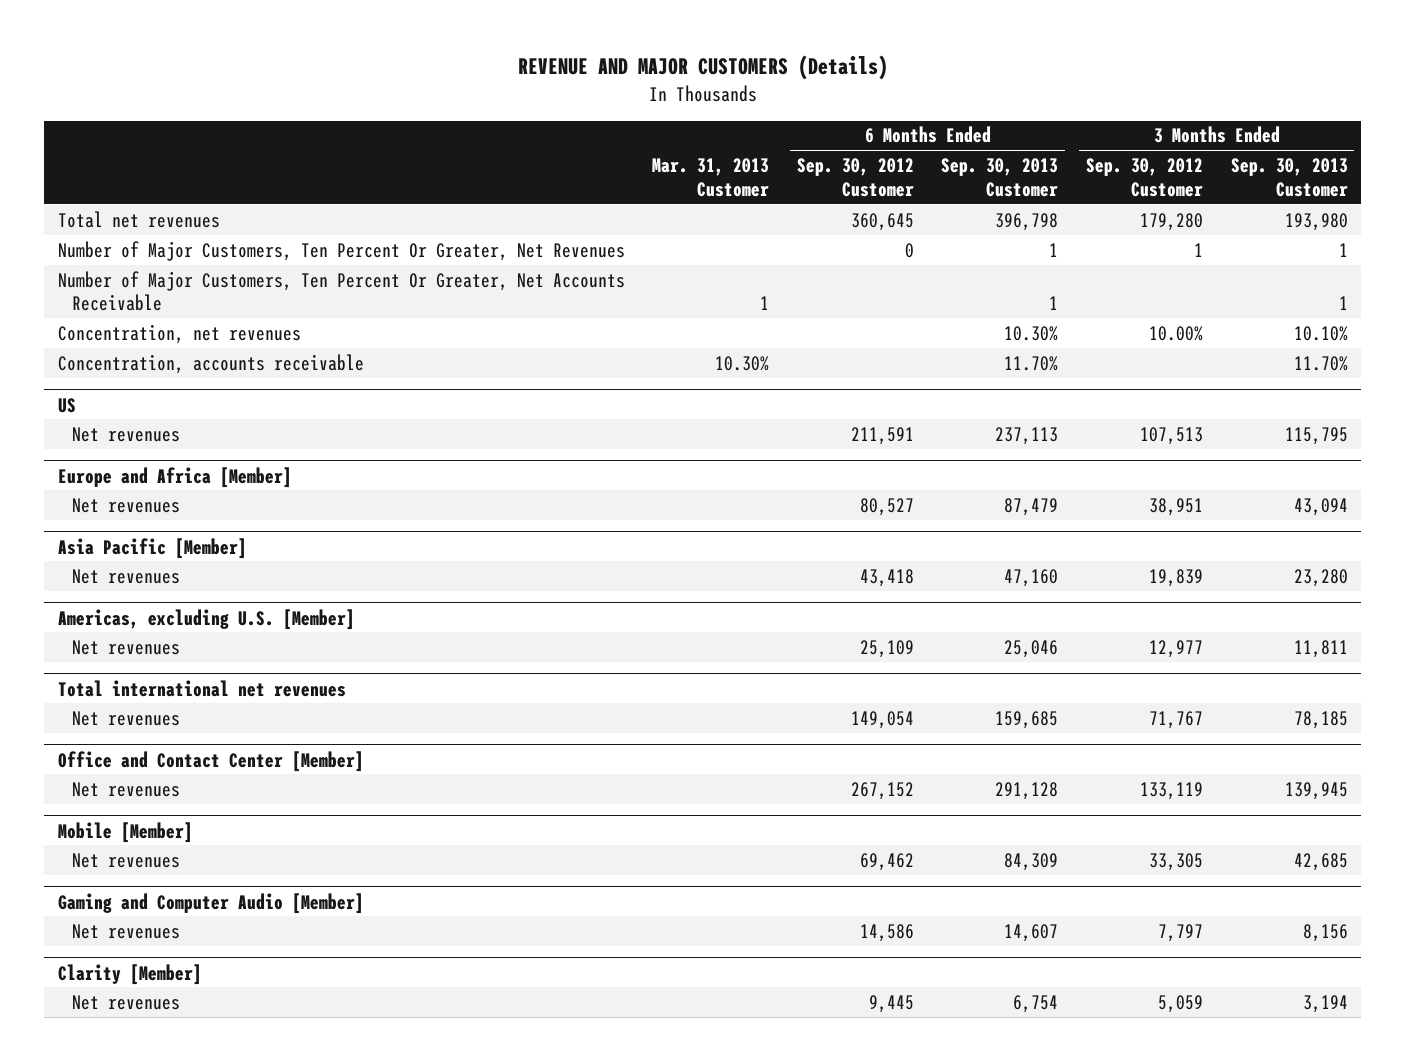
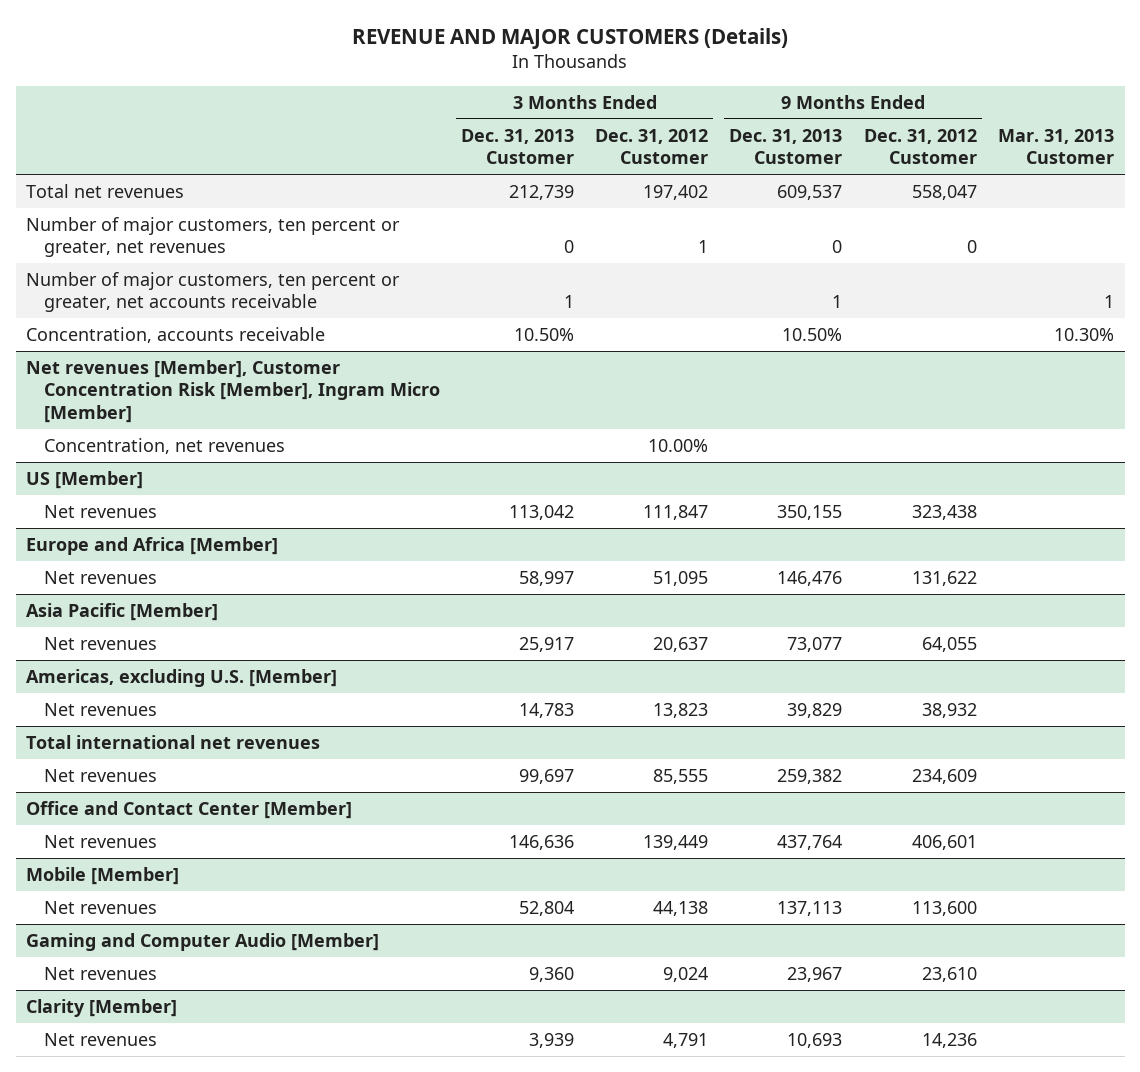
- | Mar. 31, 2013 Customer | 6 Months Ended Sep. 30, 2012 Customer | 6 Months Ended Sep. 30, 2013 Customer | 3 Months Ended Sep. 30, 2012 Customer | 3 Months Ended Sep. 30, 2013 Customer
+ | 3 Months Ended Dec. 31, 2013 Customer | 3 Months Ended Dec. 31, 2012 Customer | 9 Months Ended Dec. 31, 2013 Customer | 9 Months Ended Dec. 31, 2012 Customer | Mar. 31, 2013 Customer
- Number of Major Customers, Ten Percent Or Greater, Net Revenues | | 0 | 1 | 1 | 1
- Number of Major Customers, Ten Percent Or Greater, Net Accounts Receivable | 1 | | 1 | | 1
- Concentration, net revenues | | | 10.30% | 10.00% | 10.10%
+ Number of major customers, ten percent or greater, net revenues | 0 | 1 | 0 | 0 |
+ Number of major customers, ten percent or greater, net accounts receivable | 1 | | 1 | | 1
- US
+ Net revenues [Member], Customer Concentration Risk [Member], Ingram Micro [Member]
+ Concentration, net revenues | | 10.00% | | |
+ US [Member]

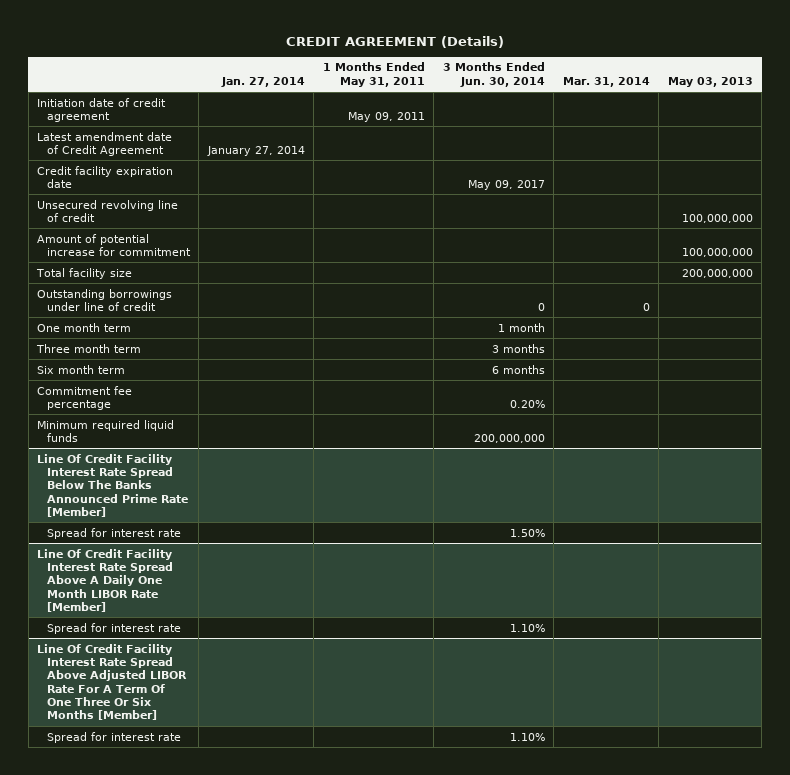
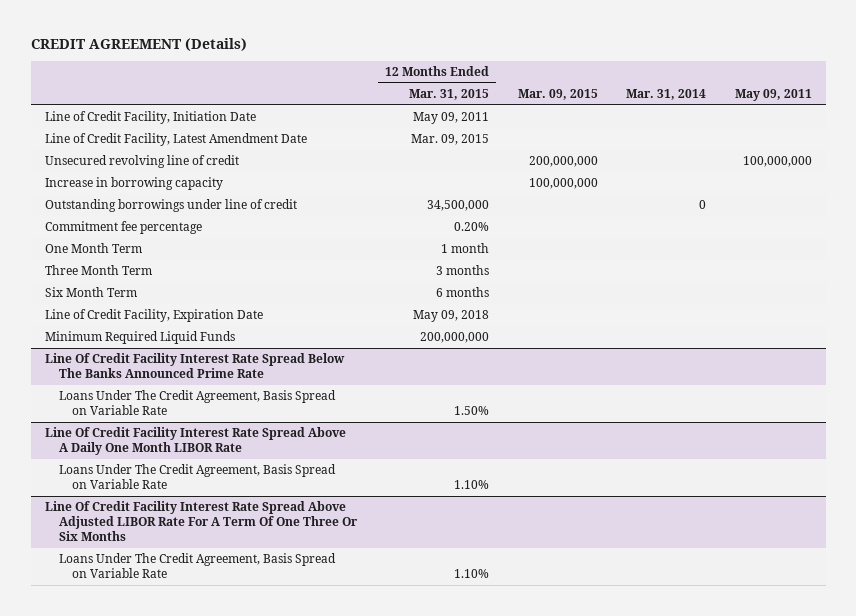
- | Jan. 27, 2014 | 1 Months Ended May 31, 2011 | 3 Months Ended Jun. 30, 2014 | Mar. 31, 2014 | May 03, 2013
+ | 12 Months Ended Mar. 31, 2015 | Mar. 09, 2015 | Mar. 31, 2014 | May 09, 2011
- Initiation date of credit agreement | | May 09, 2011 | | |
- Latest amendment date of Credit Agreement | January 27, 2014 | | | |
- Credit facility expiration date | | | May 09, 2017 | |
+ Line of Credit Facility, Initiation Date | May 09, 2011 | | |
+ Line of Credit Facility, Latest Amendment Date | Mar. 09, 2015 | | |
- Amount of potential increase for commitment | | | | | 100,000,000
- Total facility size | | | | | 200,000,000
+ Increase in borrowing capacity | | 100,000,000 | |
- One month term | | | 1 month | |
- Three month term | | | 3 months | |
- Six month term | | | 6 months | |
- Minimum required liquid funds | | | 200,000,000 | |
- Line Of Credit Facility Interest Rate Spread Below The Banks Announced Prime Rate [Member]
- Spread for interest rate | | | 1.50% | |
- Line Of Credit Facility Interest Rate Spread Above A Daily One Month LIBOR Rate [Member]
- Spread for interest rate | | | 1.10% | |
- Line Of Credit Facility Interest Rate Spread Above Adjusted LIBOR Rate For A Term Of One Three Or Six Months [Member]
- Spread for interest rate | | | 1.10% | |
+ One Month Term | 1 month | | |
+ Three Month Term | 3 months | | |
+ Six Month Term | 6 months | | |
+ Line of Credit Facility, Expiration Date | May 09, 2018 | | |
+ Minimum Required Liquid Funds | 200,000,000 | | |
+ Line Of Credit Facility Interest Rate Spread Below The Banks Announced Prime Rate
+ Loans Under The Credit Agreement, Basis Spread on Variable Rate | 1.50% | | |
+ Line Of Credit Facility Interest Rate Spread Above A Daily One Month LIBOR Rate
+ Loans Under The Credit Agreement, Basis Spread on Variable Rate | 1.10% | | |
+ Line Of Credit Facility Interest Rate Spread Above Adjusted LIBOR Rate For A Term Of One Three Or Six Months
+ Loans Under The Credit Agreement, Basis Spread on Variable Rate | 1.10% | | |

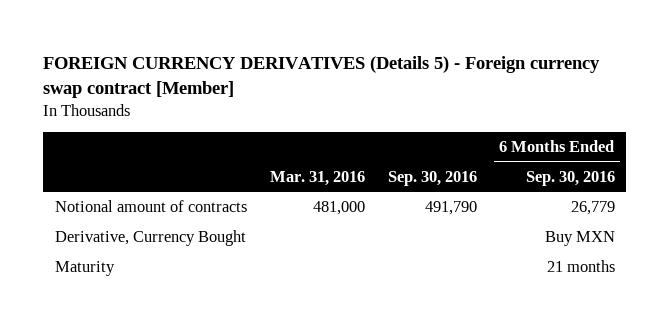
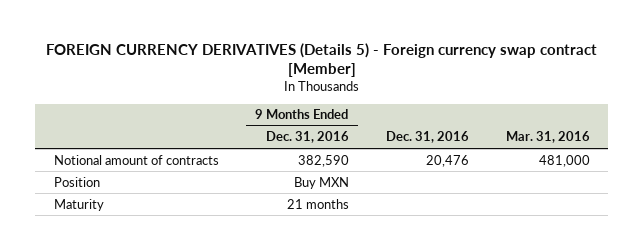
- | Mar. 31, 2016 | Sep. 30, 2016 | 6 Months Ended Sep. 30, 2016
+ | 9 Months Ended Dec. 31, 2016 | Dec. 31, 2016 | Mar. 31, 2016
- Derivative, Currency Bought | | | Buy MXN
+ Position | Buy MXN | |

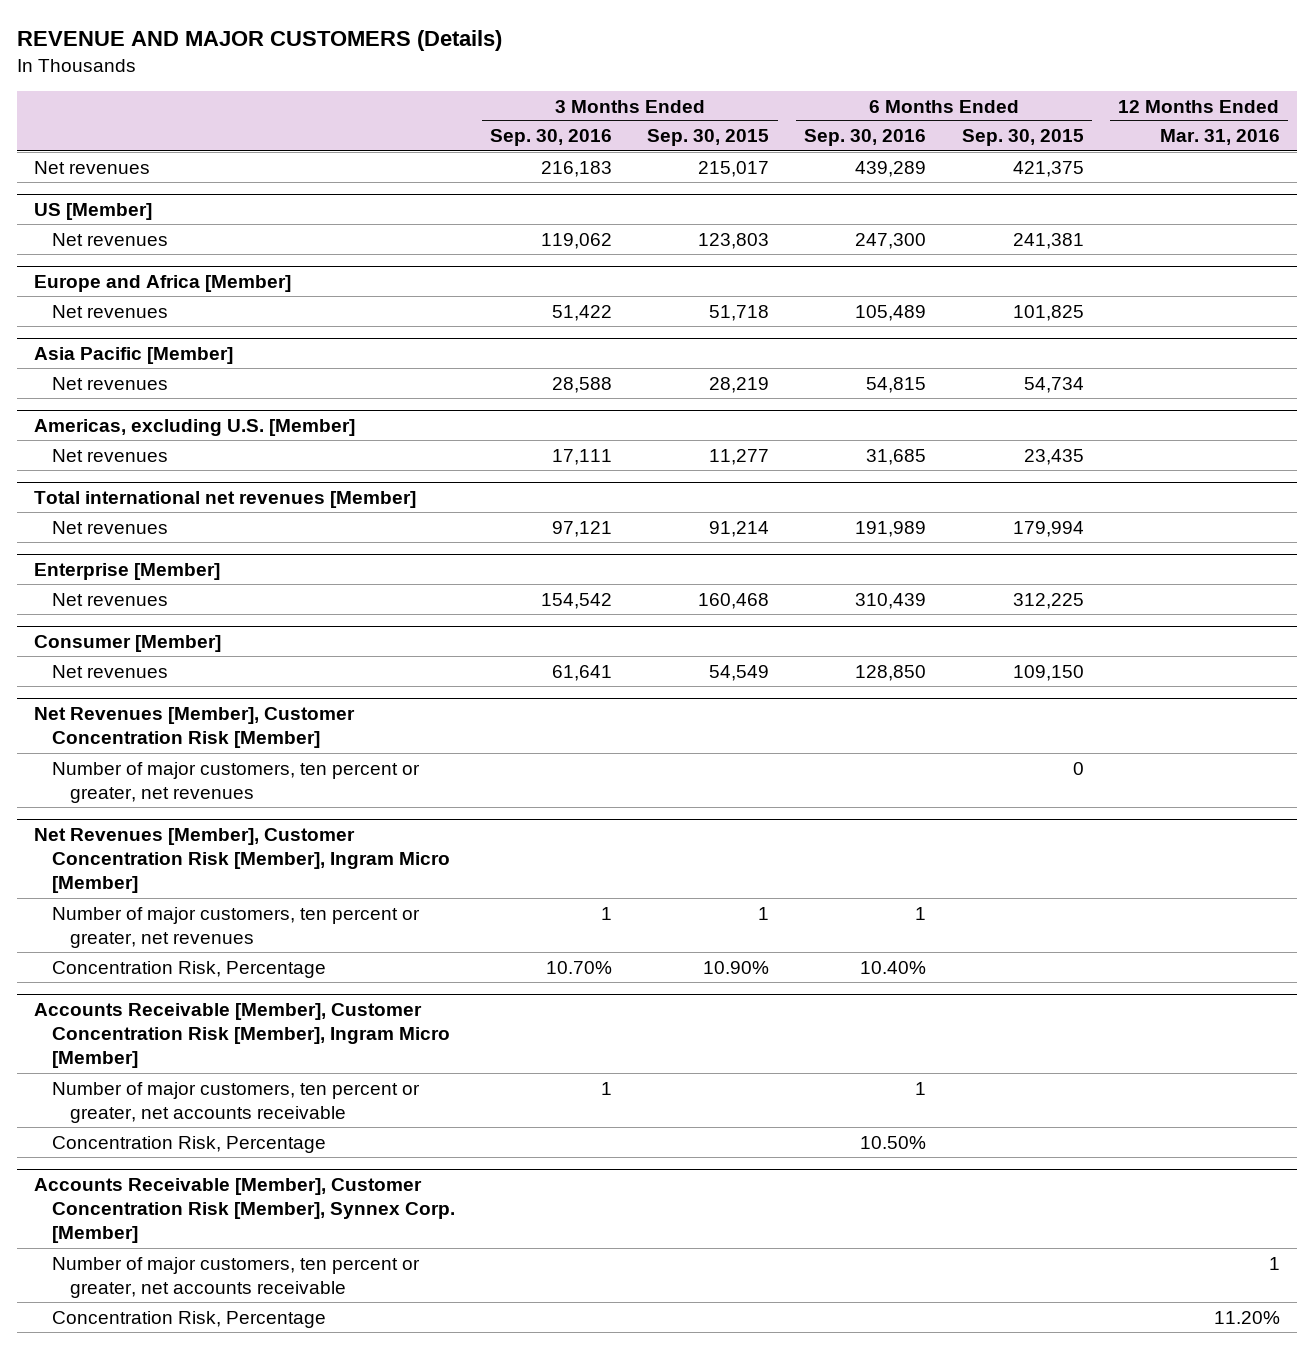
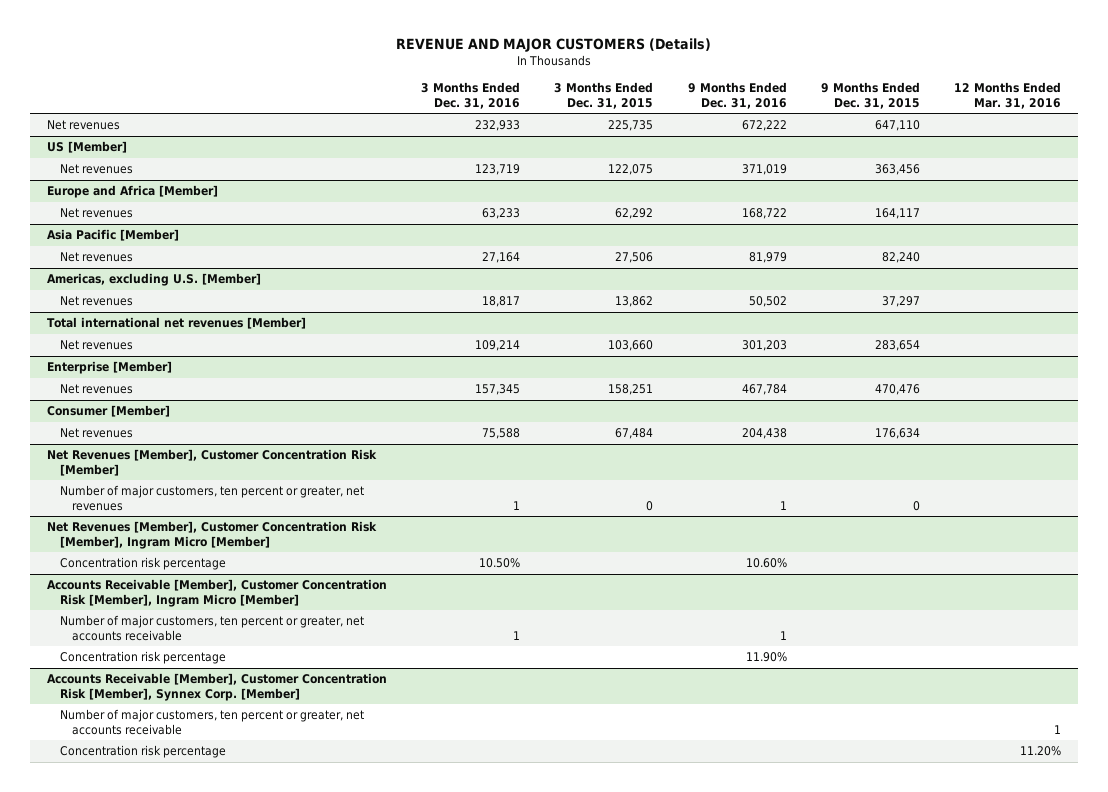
- | 3 Months Ended Sep. 30, 2016 | 3 Months Ended Sep. 30, 2015 | 6 Months Ended Sep. 30, 2016 | 6 Months Ended Sep. 30, 2015 | 12 Months Ended Mar. 31, 2016
+ | 3 Months Ended Dec. 31, 2016 | 3 Months Ended Dec. 31, 2015 | 9 Months Ended Dec. 31, 2016 | 9 Months Ended Dec. 31, 2015 | 12 Months Ended Mar. 31, 2016
@ Net Revenues [Member], Customer Concentration Risk [Member], Ingram Micro [Member]
- Number of major customers, ten percent or greater, net revenues | 1 | 1 | 1 | |
- Concentration Risk, Percentage | 10.70% | 10.90% | 10.40% | |
+ Concentration risk percentage | 10.50% | | 10.60% | |
@ Accounts Receivable [Member], Customer Concentration Risk [Member], Ingram Micro [Member]
- Concentration Risk, Percentage | | | 10.50% | |
+ Concentration risk percentage | | | 11.90% | |
@ Accounts Receivable [Member], Customer Concentration Risk [Member], Synnex Corp. [Member]
- Concentration Risk, Percentage | | | | | 11.20%
+ Concentration risk percentage | | | | | 11.20%

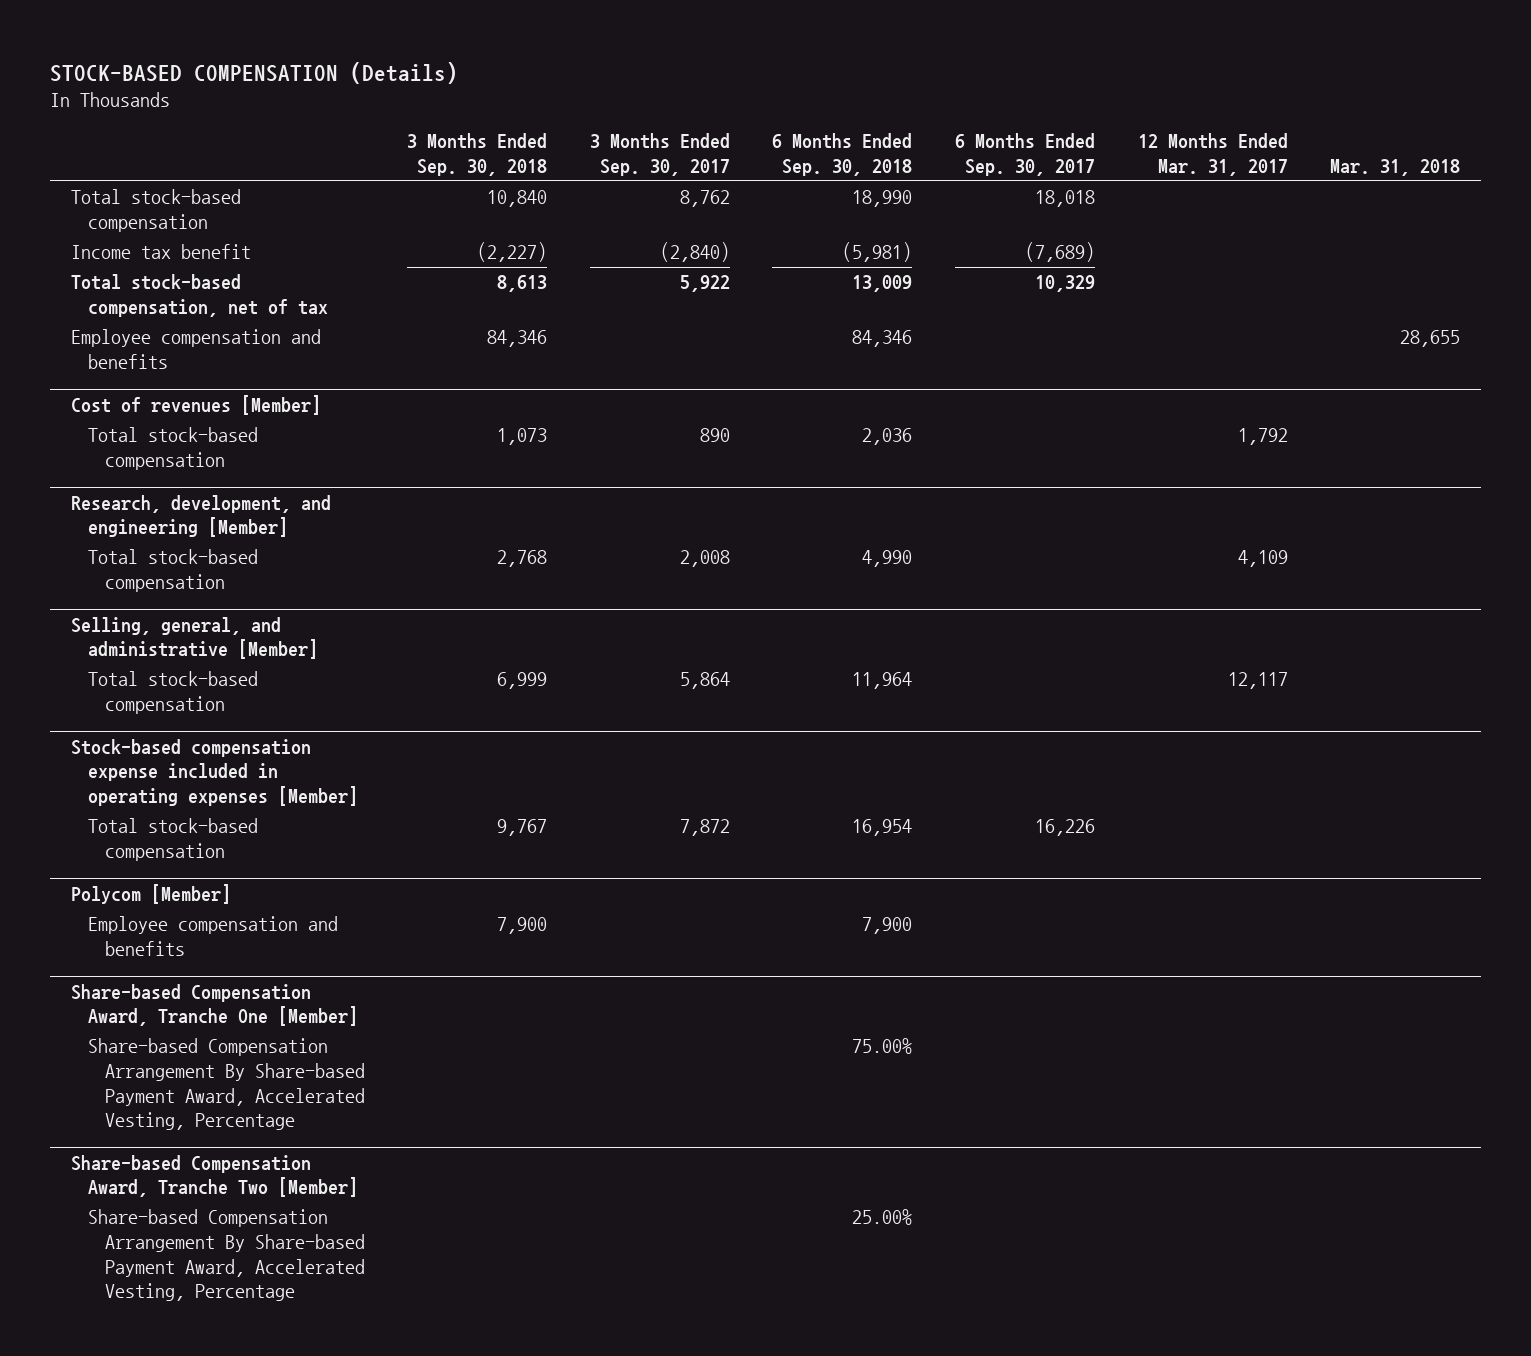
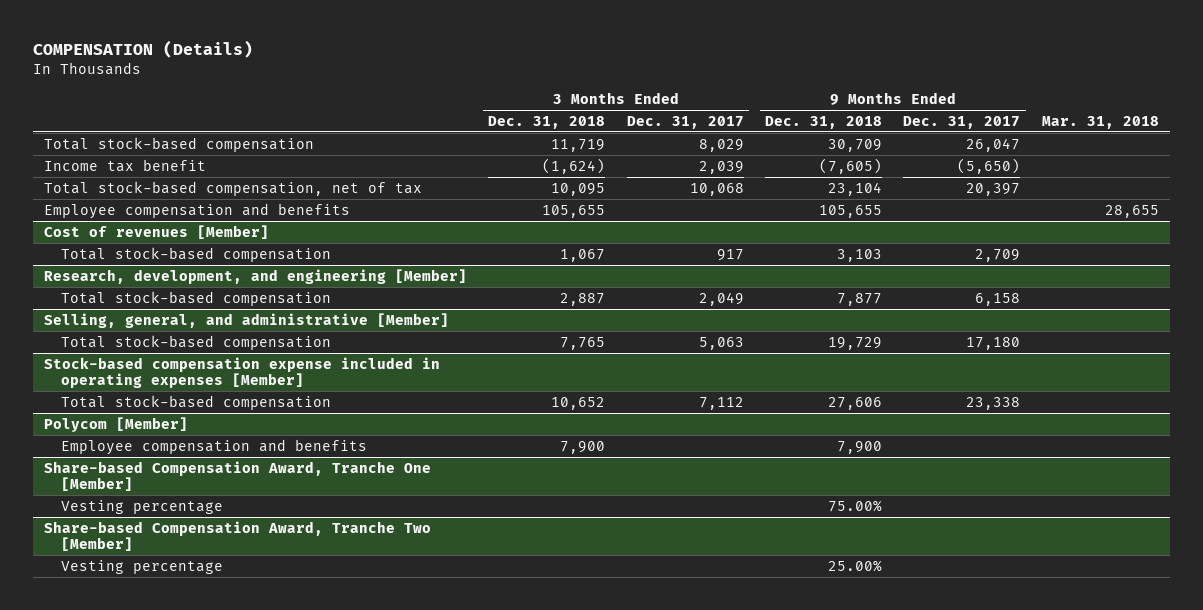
- STOCK-BASED COMPENSATION (Details)
+ COMPENSATION (Details)
- | 3 Months Ended Sep. 30, 2018 | 3 Months Ended Sep. 30, 2017 | 6 Months Ended Sep. 30, 2018 | 6 Months Ended Sep. 30, 2017 | 12 Months Ended Mar. 31, 2017 | Mar. 31, 2018
+ | 3 Months Ended Dec. 31, 2018 | 3 Months Ended Dec. 31, 2017 | 9 Months Ended Dec. 31, 2018 | 9 Months Ended Dec. 31, 2017 | Mar. 31, 2018
@ Share-based Compensation Award, Tranche One [Member]
- Share-based Compensation Arrangement By Share-based Payment Award, Accelerated Vesting, Percentage | | | 75.00% | | |
+ Vesting percentage | | | 75.00% | |
@ Share-based Compensation Award, Tranche Two [Member]
- Share-based Compensation Arrangement By Share-based Payment Award, Accelerated Vesting, Percentage | | | 25.00% | | |
+ Vesting percentage | | | 25.00% | |

